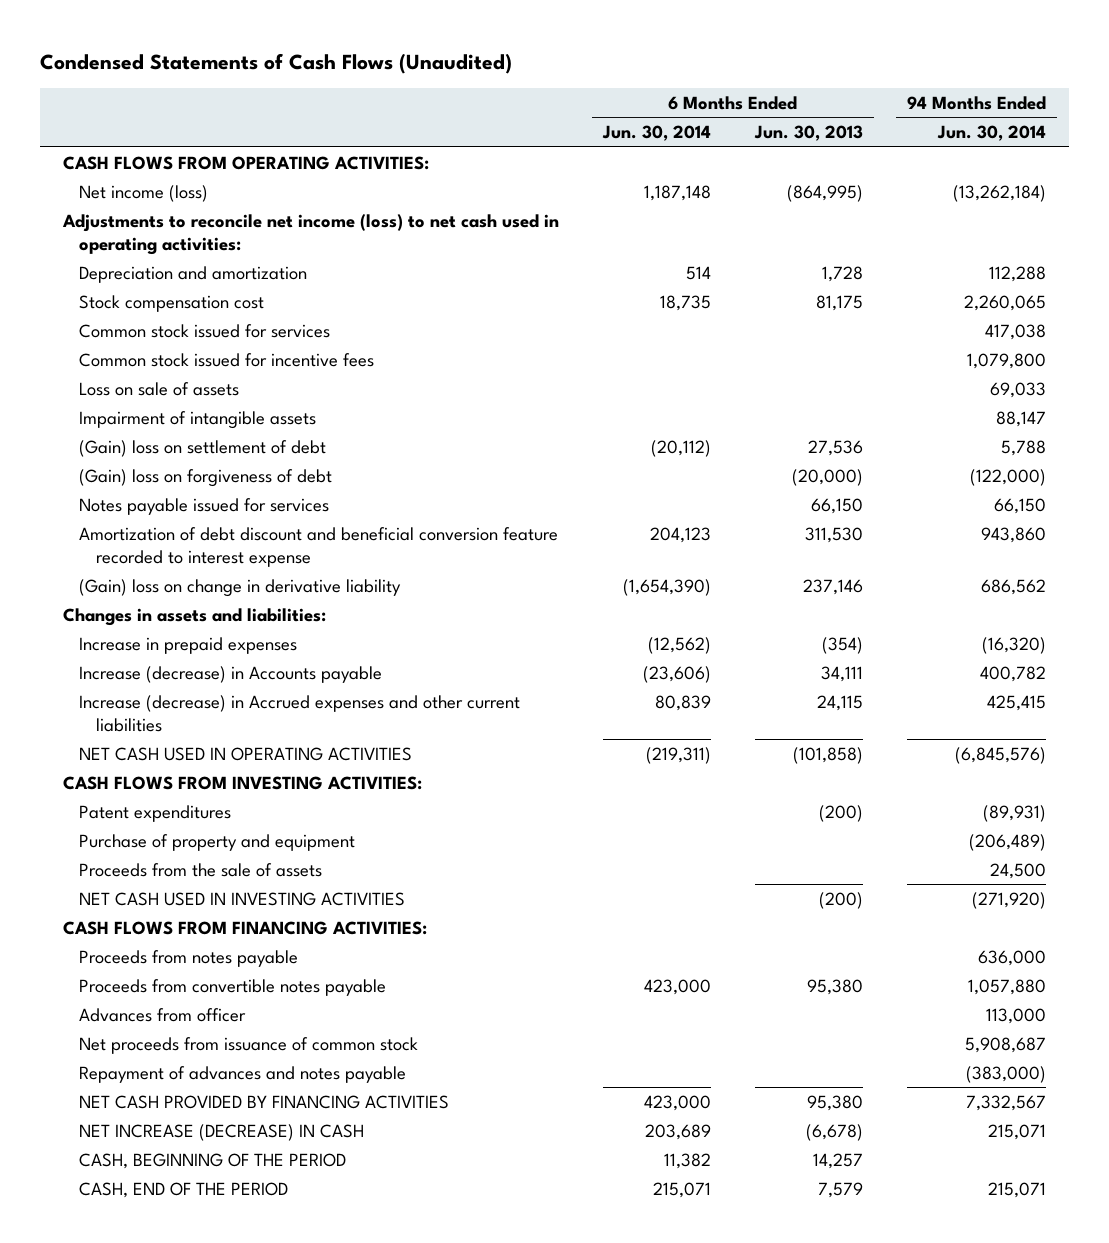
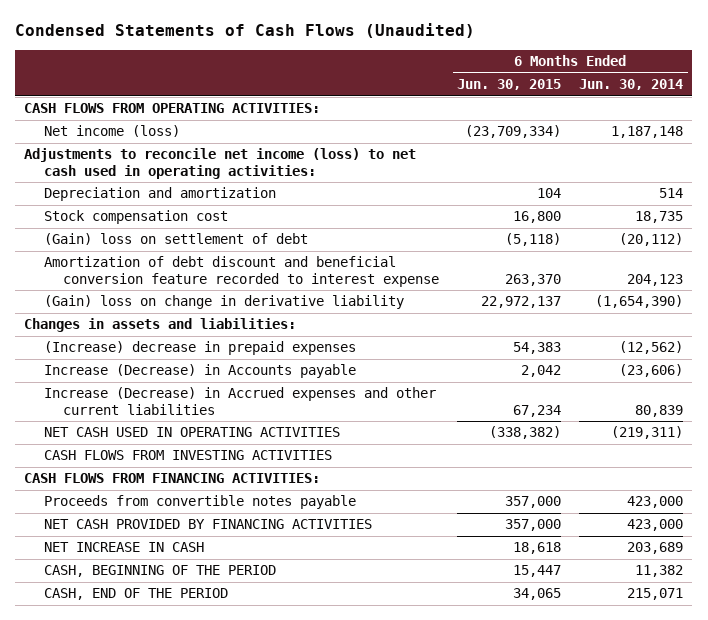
- | 6 Months Ended Jun. 30, 2014 | 6 Months Ended Jun. 30, 2013 | 94 Months Ended Jun. 30, 2014
+ | 6 Months Ended Jun. 30, 2015 | 6 Months Ended Jun. 30, 2014
- Common stock issued for services | | | 417,038
- Common stock issued for incentive fees | | | 1,079,800
- Loss on sale of assets | | | 69,033
- Impairment of intangible assets | | | 88,147
- (Gain) loss on forgiveness of debt | | (20,000) | (122,000)
- Notes payable issued for services | | 66,150 | 66,150
- Increase in prepaid expenses | (12,562) | (354) | (16,320)
- Increase (decrease) in Accounts payable | (23,606) | 34,111 | 400,782
- Increase (decrease) in Accrued expenses and other current liabilities | 80,839 | 24,115 | 425,415
+ (Increase) decrease in prepaid expenses | 54,383 | (12,562)
+ Increase (Decrease) in Accounts payable | 2,042 | (23,606)
+ Increase (Decrease) in Accrued expenses and other current liabilities | 67,234 | 80,839
- CASH FLOWS FROM INVESTING ACTIVITIES:
- Patent expenditures | | (200) | (89,931)
- Purchase of property and equipment | | | (206,489)
- Proceeds from the sale of assets | | | 24,500
- NET CASH USED IN INVESTING ACTIVITIES | | (200) | (271,920)
+ CASH FLOWS FROM INVESTING ACTIVITIES
- Proceeds from notes payable | | | 636,000
- Advances from officer | | | 113,000
- Net proceeds from issuance of common stock | | | 5,908,687
- Repayment of advances and notes payable | | | (383,000)
- NET INCREASE (DECREASE) IN CASH | 203,689 | (6,678) | 215,071
+ NET INCREASE IN CASH | 18,618 | 203,689

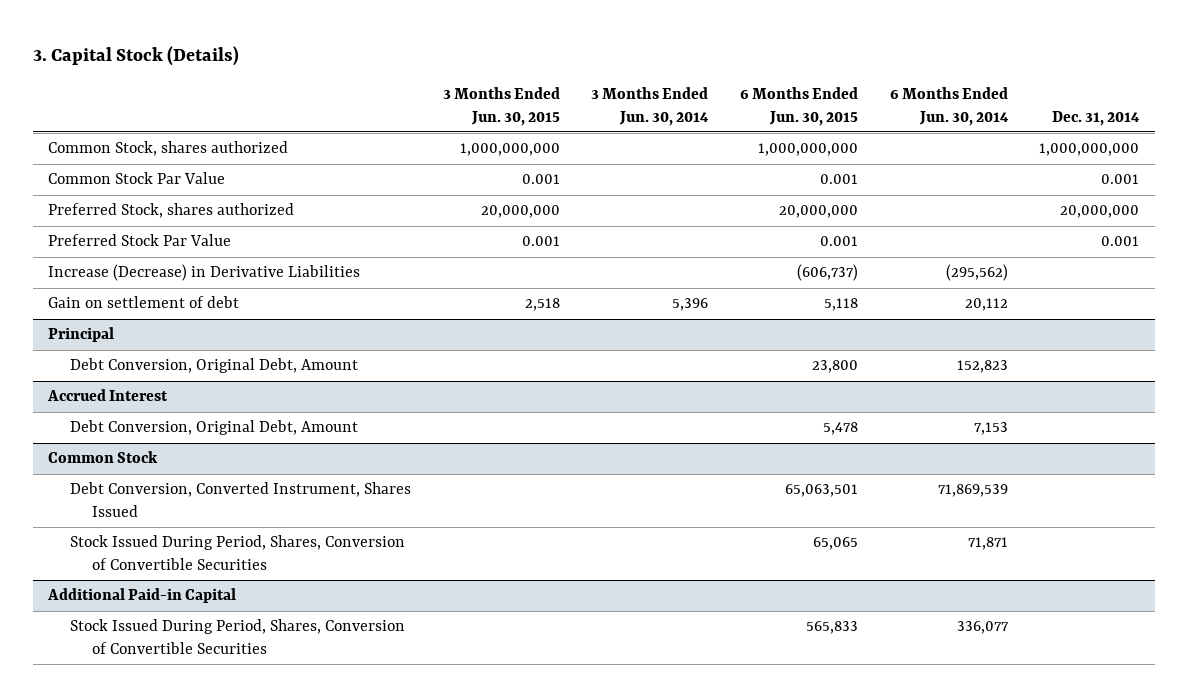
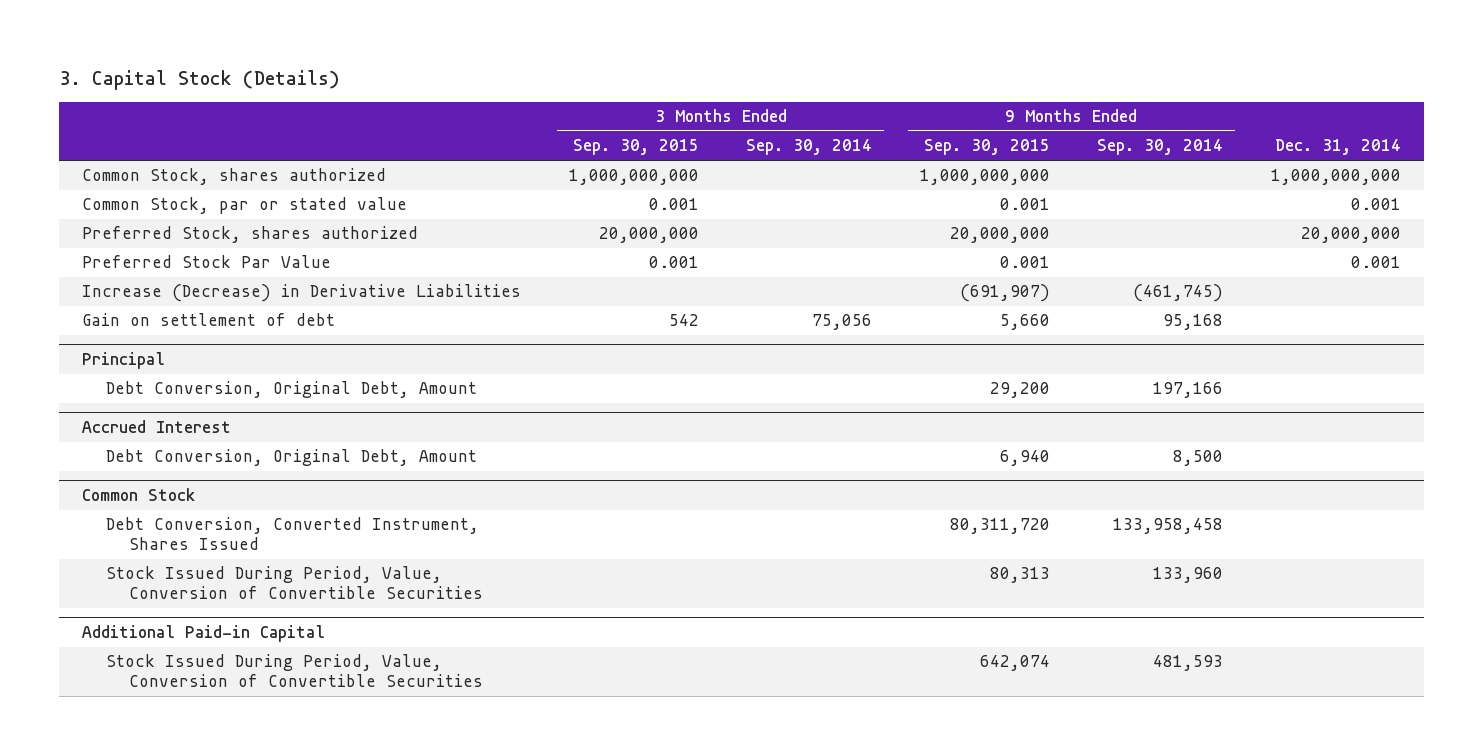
- | 3 Months Ended Jun. 30, 2015 | 3 Months Ended Jun. 30, 2014 | 6 Months Ended Jun. 30, 2015 | 6 Months Ended Jun. 30, 2014 | Dec. 31, 2014
+ | 3 Months Ended Sep. 30, 2015 | 3 Months Ended Sep. 30, 2014 | 9 Months Ended Sep. 30, 2015 | 9 Months Ended Sep. 30, 2014 | Dec. 31, 2014
- Common Stock Par Value | 0.001 | | 0.001 | | 0.001
+ Common Stock, par or stated value | 0.001 | | 0.001 | | 0.001
@ Common Stock
- Stock Issued During Period, Shares, Conversion of Convertible Securities | | | 65,065 | 71,871 |
+ Stock Issued During Period, Value, Conversion of Convertible Securities | | | 80,313 | 133,960 |
@ Additional Paid-in Capital
- Stock Issued During Period, Shares, Conversion of Convertible Securities | | | 565,833 | 336,077 |
+ Stock Issued During Period, Value, Conversion of Convertible Securities | | | 642,074 | 481,593 |

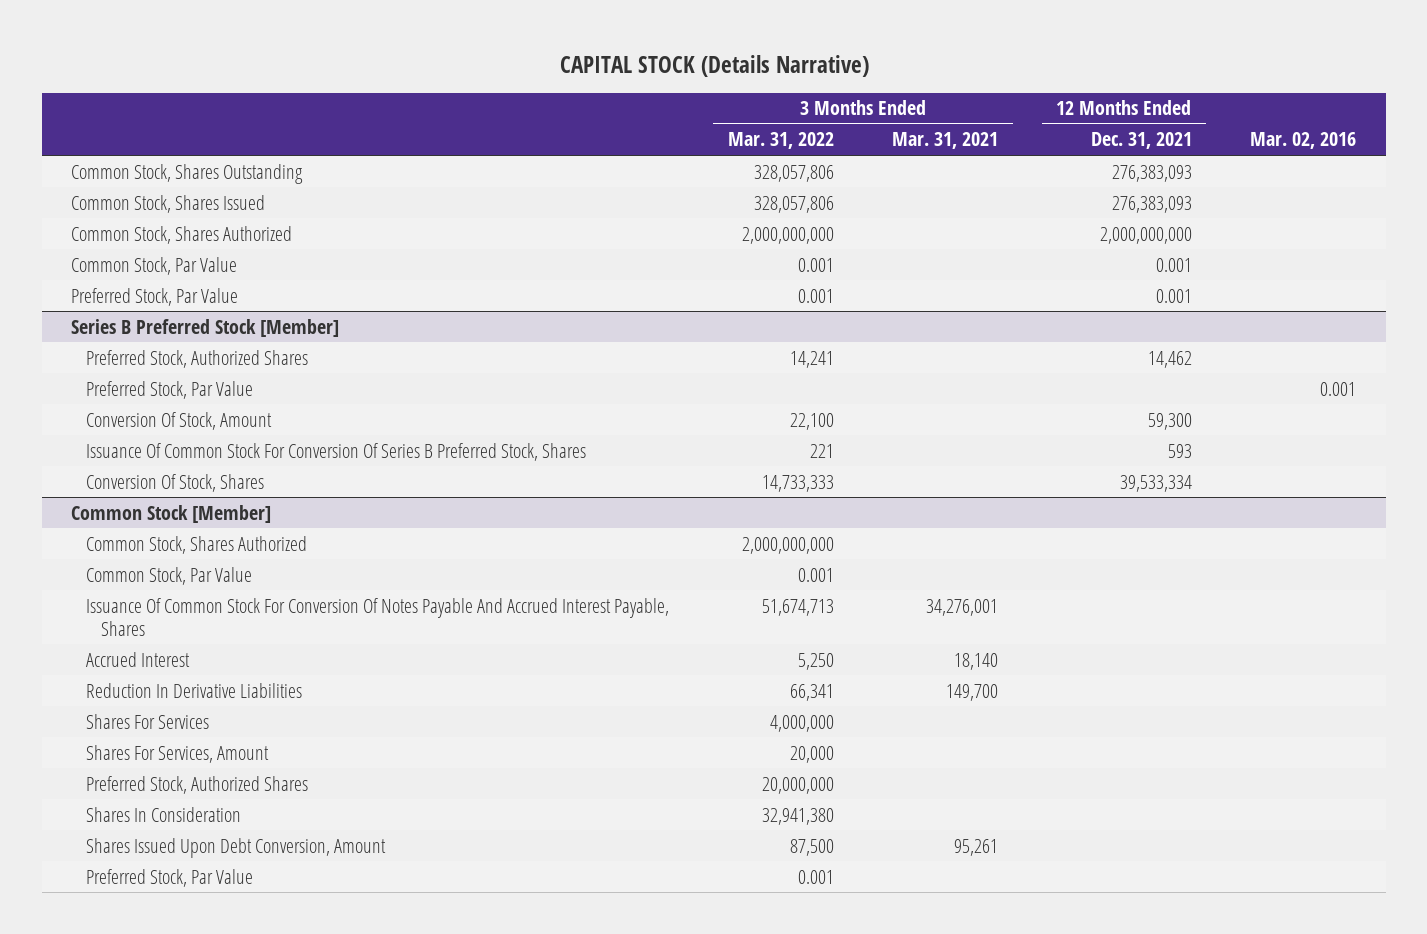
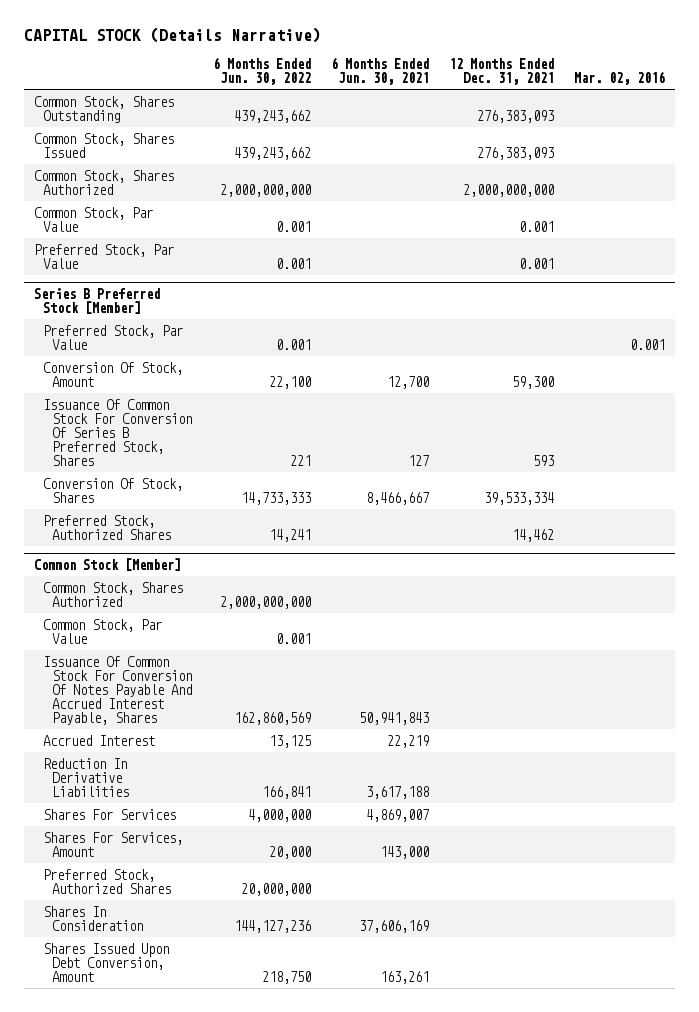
- | 3 Months Ended Mar. 31, 2022 | 3 Months Ended Mar. 31, 2021 | 12 Months Ended Dec. 31, 2021 | Mar. 02, 2016
+ | 6 Months Ended Jun. 30, 2022 | 6 Months Ended Jun. 30, 2021 | 12 Months Ended Dec. 31, 2021 | Mar. 02, 2016
@ Series B Preferred Stock [Member]
moved down: Preferred Stock, Authorized Shares | 14,241 | | 14,462 |
@ Common Stock [Member]
- Preferred Stock, Par Value | 0.001 | | |

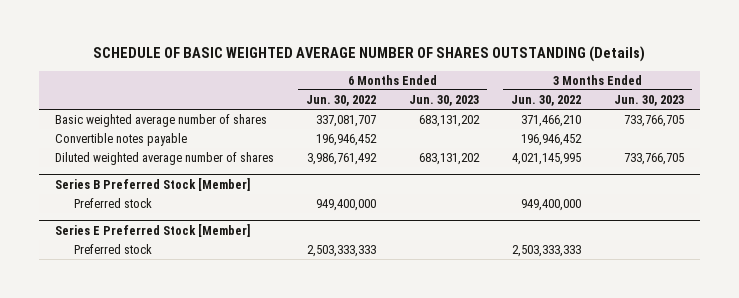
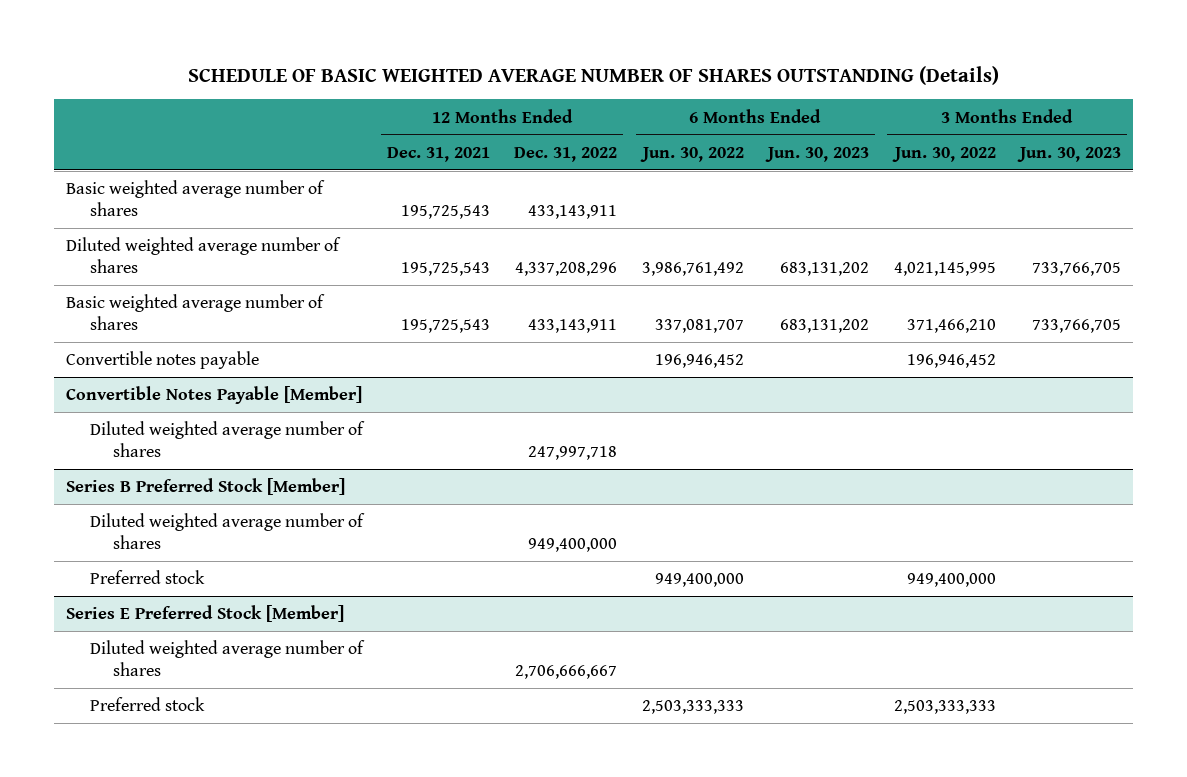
- | 6 Months Ended Jun. 30, 2022 | 6 Months Ended Jun. 30, 2023 | 3 Months Ended Jun. 30, 2022 | 3 Months Ended Jun. 30, 2023
+ | 12 Months Ended Dec. 31, 2021 | 12 Months Ended Dec. 31, 2022 | 6 Months Ended Jun. 30, 2022 | 6 Months Ended Jun. 30, 2023 | 3 Months Ended Jun. 30, 2022 | 3 Months Ended Jun. 30, 2023
+ Basic weighted average number of shares | 195,725,543 | 433,143,911 | | | |
moved up: Diluted weighted average number of shares | 195,725,543 | 4,337,208,296 | 3,986,761,492 | 683,131,202 | 4,021,145,995 | 733,766,705
+ Convertible Notes Payable [Member]
+ Diluted weighted average number of shares | | 247,997,718 | | | |
@ Series B Preferred Stock [Member]
+ Diluted weighted average number of shares | | 949,400,000 | | | |
@ Series E Preferred Stock [Member]
+ Diluted weighted average number of shares | | 2,706,666,667 | | | |

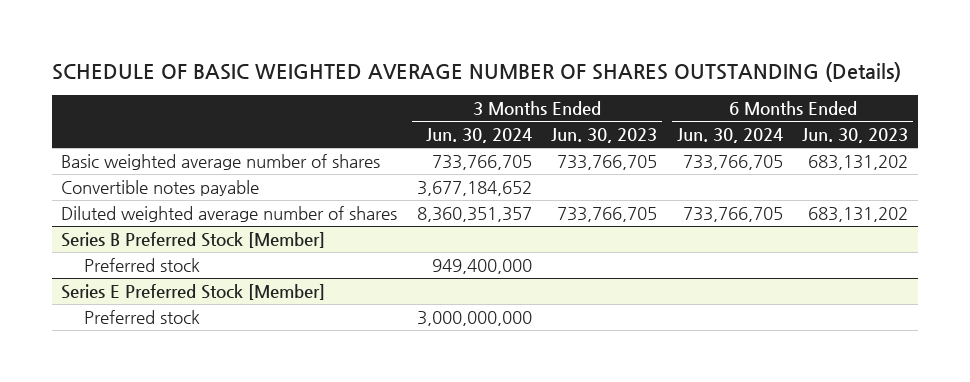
- | 12 Months Ended Dec. 31, 2021 | 12 Months Ended Dec. 31, 2022 | 6 Months Ended Jun. 30, 2022 | 6 Months Ended Jun. 30, 2023 | 3 Months Ended Jun. 30, 2022 | 3 Months Ended Jun. 30, 2023
+ | 3 Months Ended Jun. 30, 2024 | 3 Months Ended Jun. 30, 2023 | 6 Months Ended Jun. 30, 2024 | 6 Months Ended Jun. 30, 2023
- Basic weighted average number of shares | 195,725,543 | 433,143,911 | | | |
- Convertible Notes Payable [Member]
- Diluted weighted average number of shares | | 247,997,718 | | | |
moved down: Diluted weighted average number of shares | 8,360,351,357 | 733,766,705 | 733,766,705 | 683,131,202
@ Series B Preferred Stock [Member]
- Diluted weighted average number of shares | | 949,400,000 | | | |
@ Series E Preferred Stock [Member]
- Diluted weighted average number of shares | | 2,706,666,667 | | | |

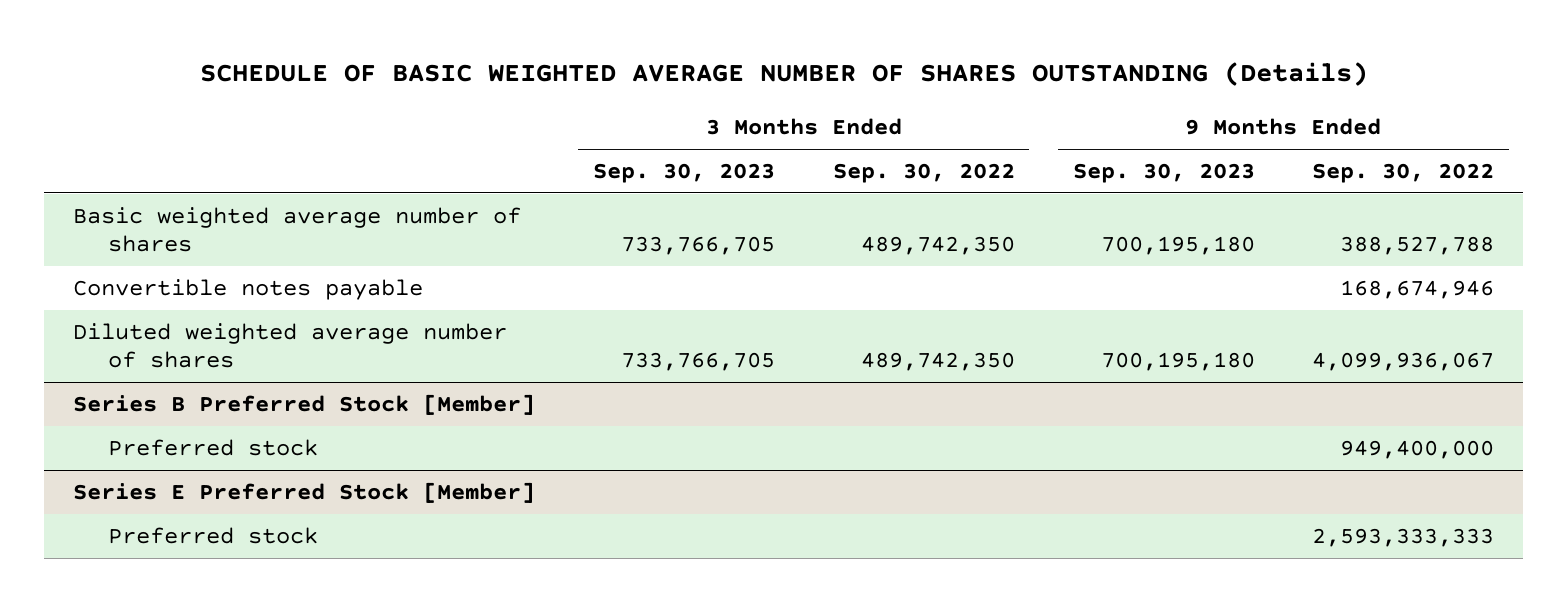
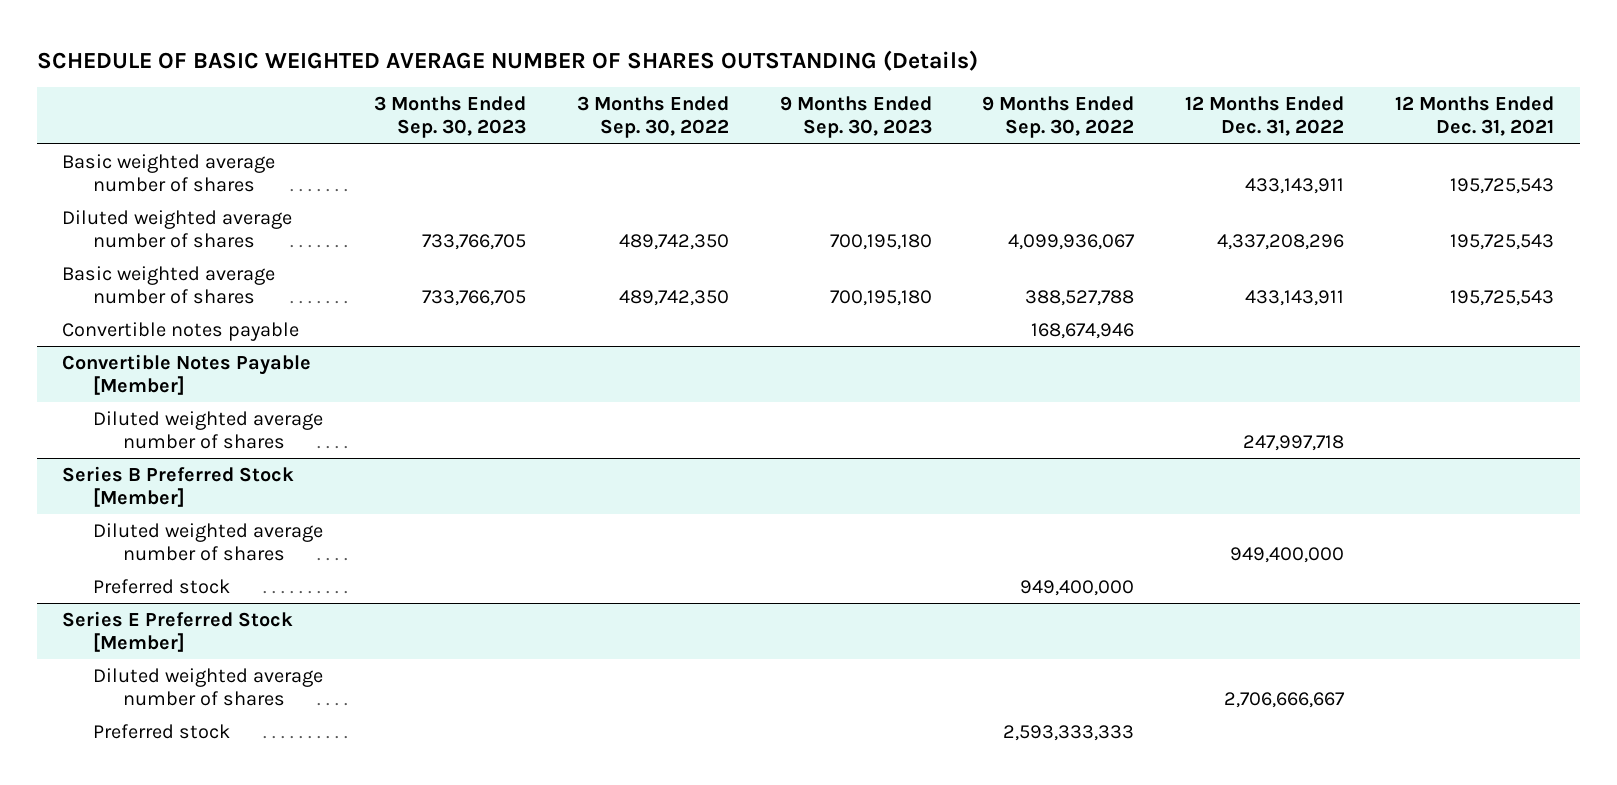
- | 3 Months Ended Sep. 30, 2023 | 3 Months Ended Sep. 30, 2022 | 9 Months Ended Sep. 30, 2023 | 9 Months Ended Sep. 30, 2022
+ | 3 Months Ended Sep. 30, 2023 | 3 Months Ended Sep. 30, 2022 | 9 Months Ended Sep. 30, 2023 | 9 Months Ended Sep. 30, 2022 | 12 Months Ended Dec. 31, 2022 | 12 Months Ended Dec. 31, 2021
+ Basic weighted average number of shares | | | | | 433,143,911 | 195,725,543
moved up: Diluted weighted average number of shares | 733,766,705 | 489,742,350 | 700,195,180 | 4,099,936,067 | 4,337,208,296 | 195,725,543
+ Convertible Notes Payable [Member]
+ Diluted weighted average number of shares | | | | | 247,997,718 |
@ Series B Preferred Stock [Member]
+ Diluted weighted average number of shares | | | | | 949,400,000 |
@ Series E Preferred Stock [Member]
+ Diluted weighted average number of shares | | | | | 2,706,666,667 |

